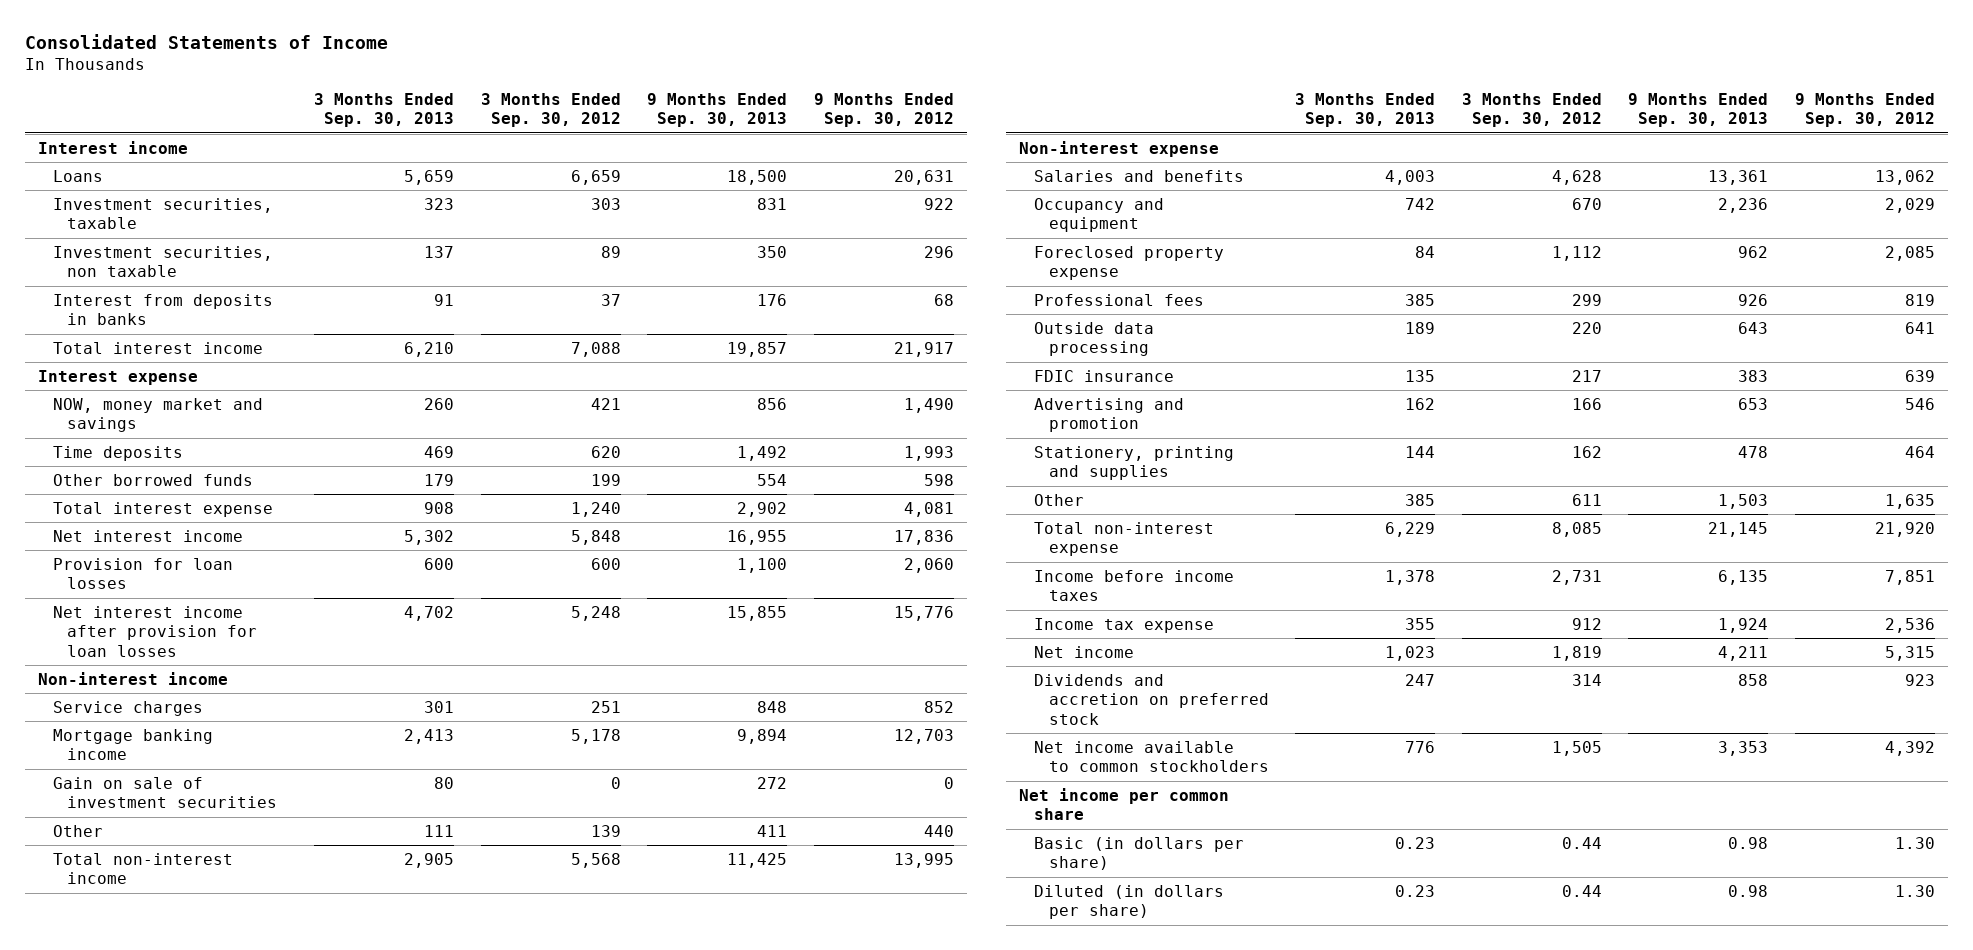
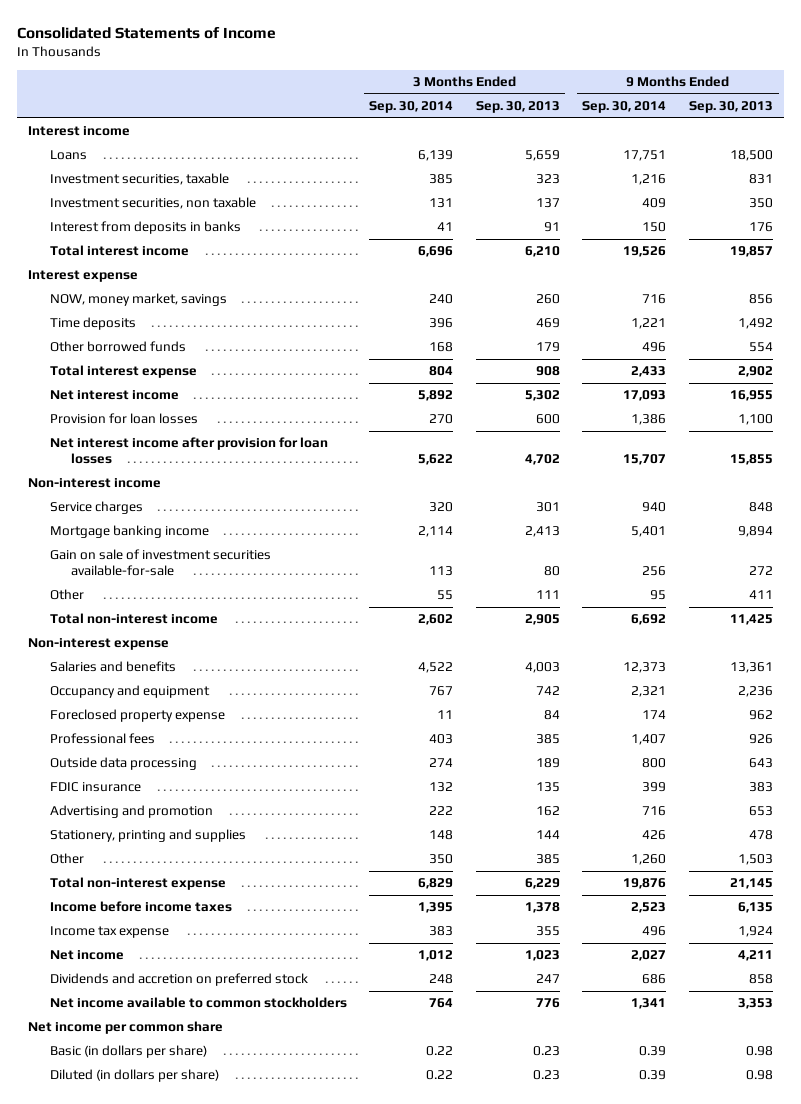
- | 3 Months Ended Sep. 30, 2013 | 3 Months Ended Sep. 30, 2012 | 9 Months Ended Sep. 30, 2013 | 9 Months Ended Sep. 30, 2012
+ | 3 Months Ended Sep. 30, 2014 | 3 Months Ended Sep. 30, 2013 | 9 Months Ended Sep. 30, 2014 | 9 Months Ended Sep. 30, 2013
- NOW, money market and savings | 260 | 421 | 856 | 1,490
+ NOW, money market, savings | 240 | 260 | 716 | 856
- Gain on sale of investment securities | 80 | 0 | 272 | 0
+ Gain on sale of investment securities available-for-sale | 113 | 80 | 256 | 272

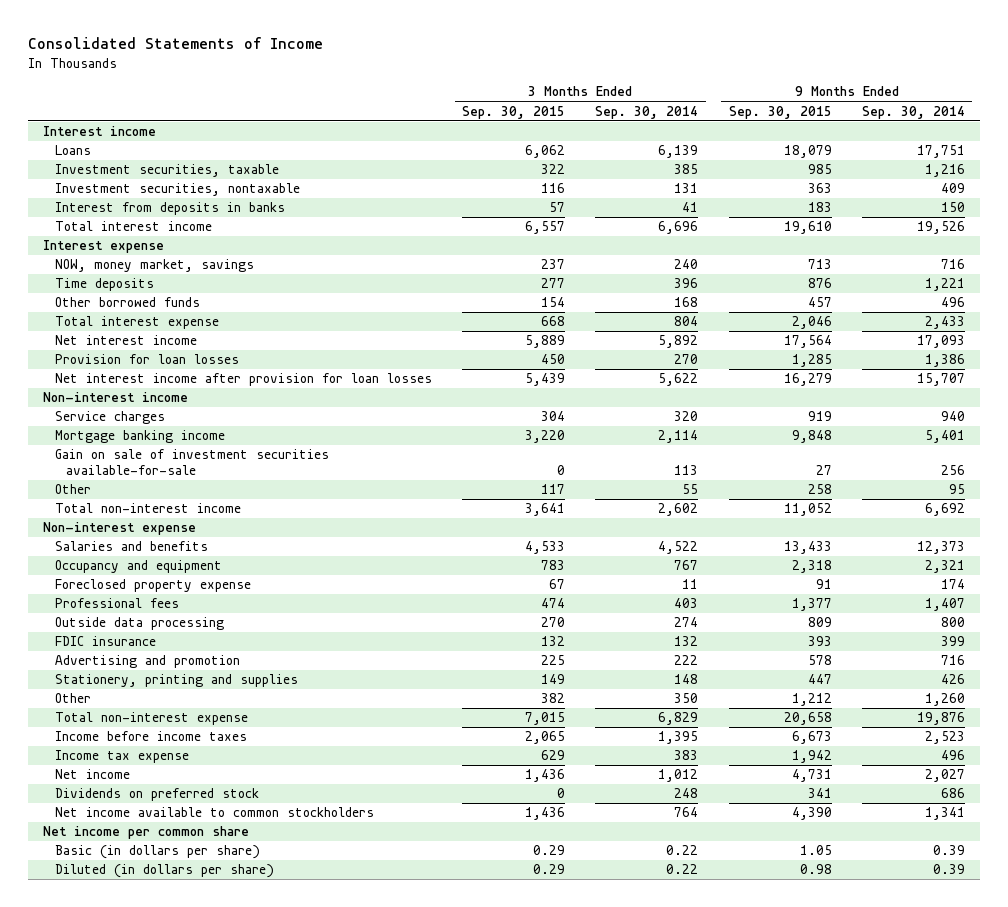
- | 3 Months Ended Sep. 30, 2014 | 3 Months Ended Sep. 30, 2013 | 9 Months Ended Sep. 30, 2014 | 9 Months Ended Sep. 30, 2013
+ | 3 Months Ended Sep. 30, 2015 | 3 Months Ended Sep. 30, 2014 | 9 Months Ended Sep. 30, 2015 | 9 Months Ended Sep. 30, 2014
- Investment securities, non taxable | 131 | 137 | 409 | 350
+ Investment securities, nontaxable | 116 | 131 | 363 | 409
- Dividends and accretion on preferred stock | 248 | 247 | 686 | 858
+ Dividends on preferred stock | 0 | 248 | 341 | 686

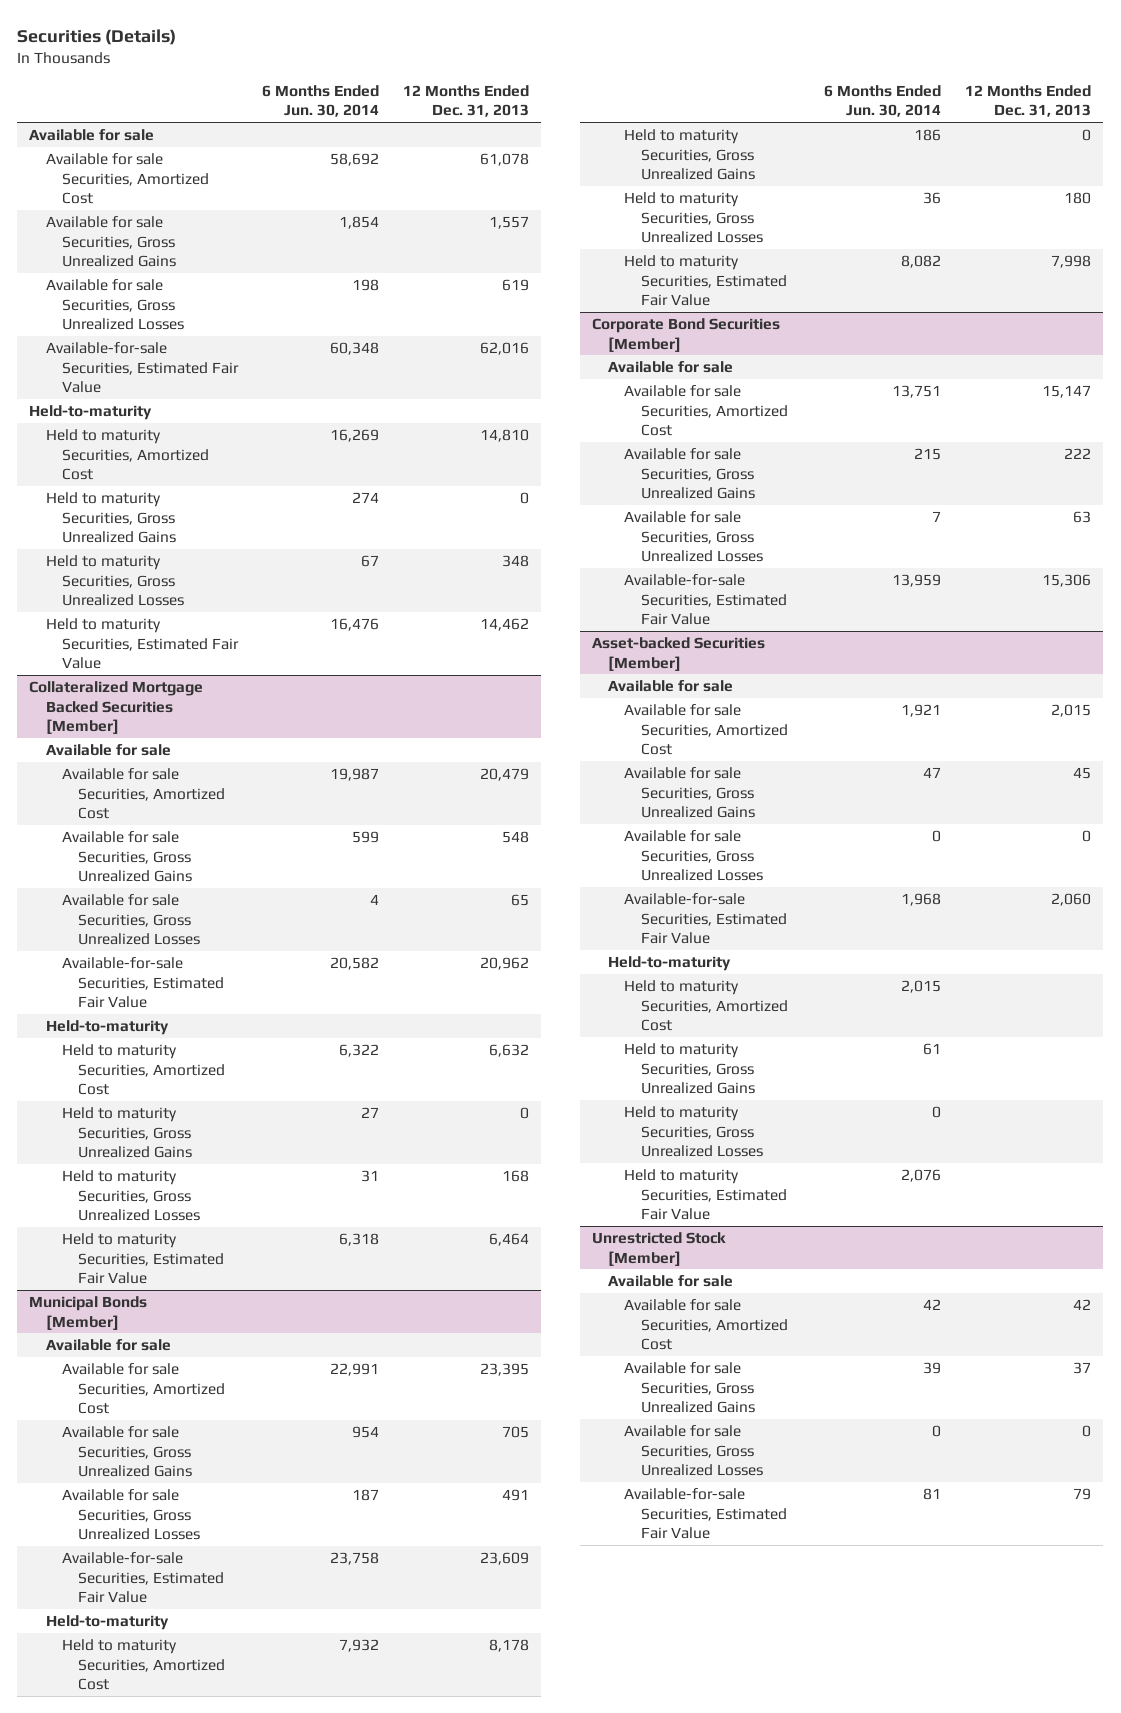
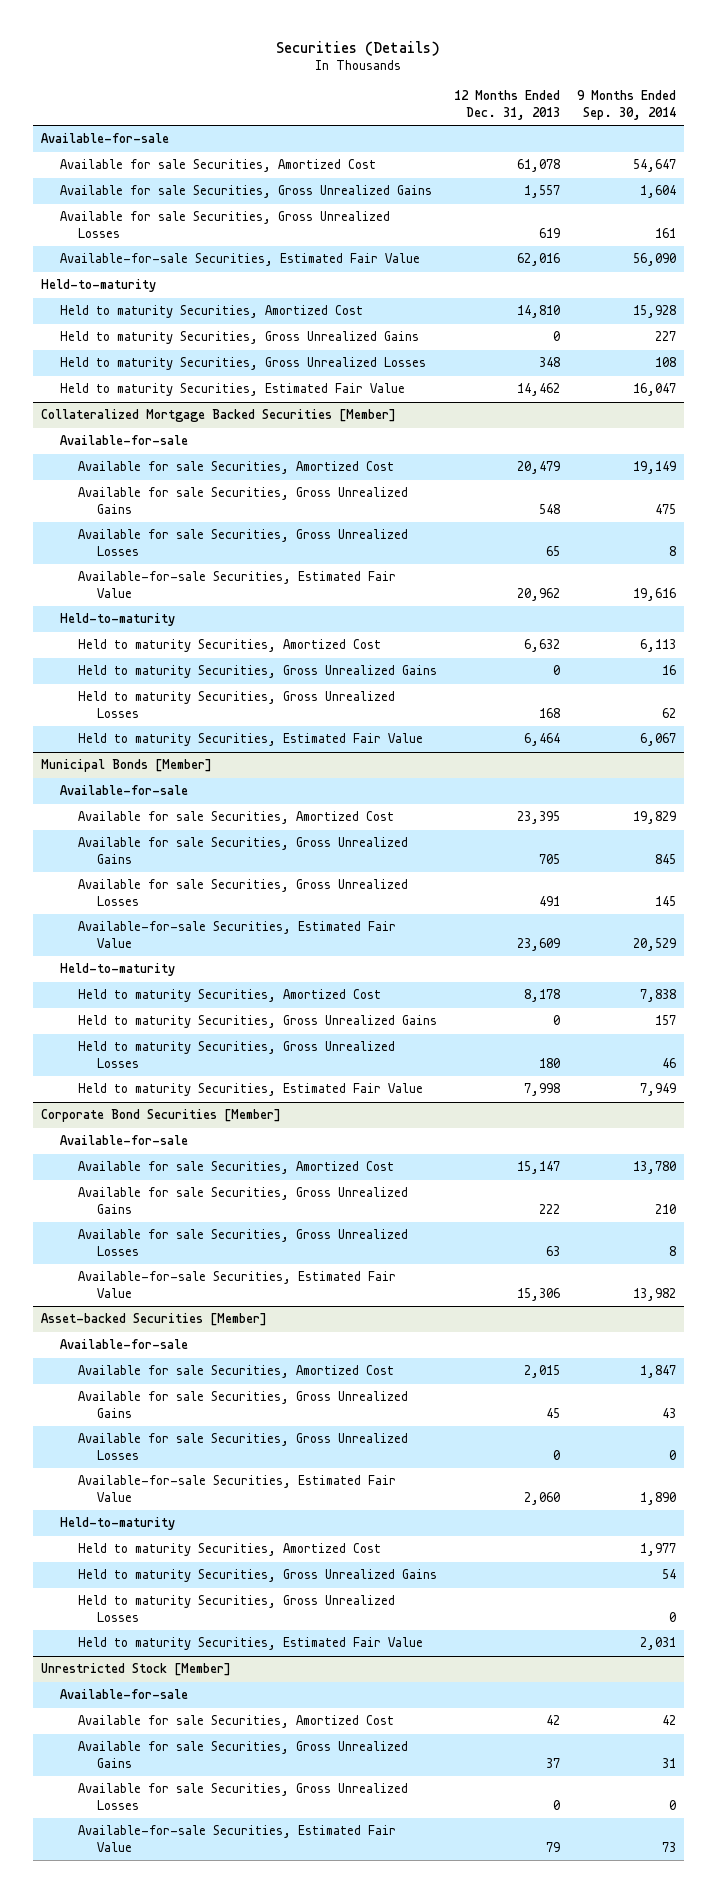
- | 6 Months Ended Jun. 30, 2014 | 12 Months Ended Dec. 31, 2013
+ | 12 Months Ended Dec. 31, 2013 | 9 Months Ended Sep. 30, 2014
- Available for sale
+ Available-for-sale
@ Collateralized Mortgage Backed Securities [Member]
- Available for sale
+ Available-for-sale
@ Municipal Bonds [Member]
- Available for sale
+ Available-for-sale
@ Corporate Bond Securities [Member]
- Available for sale
+ Available-for-sale
@ Asset-backed Securities [Member]
- Available for sale
+ Available-for-sale
@ Unrestricted Stock [Member]
- Available for sale
+ Available-for-sale

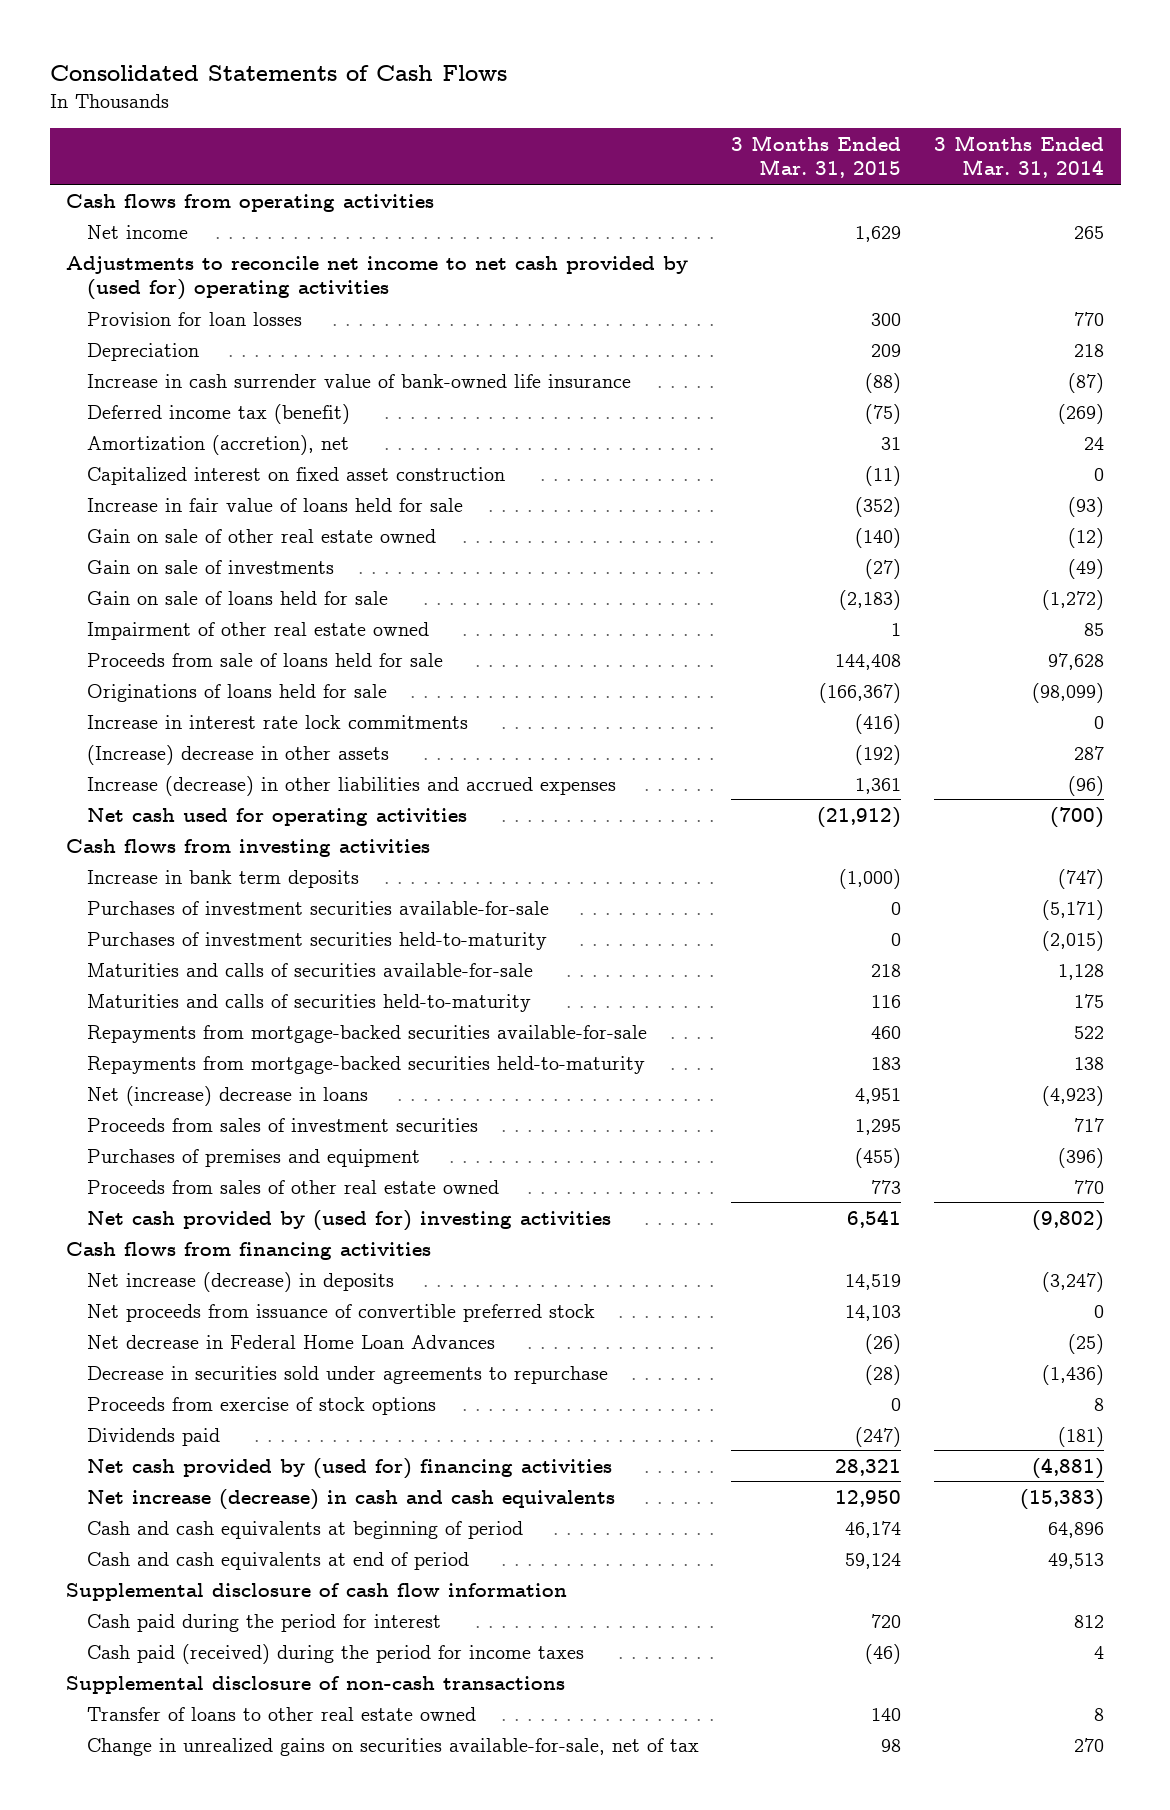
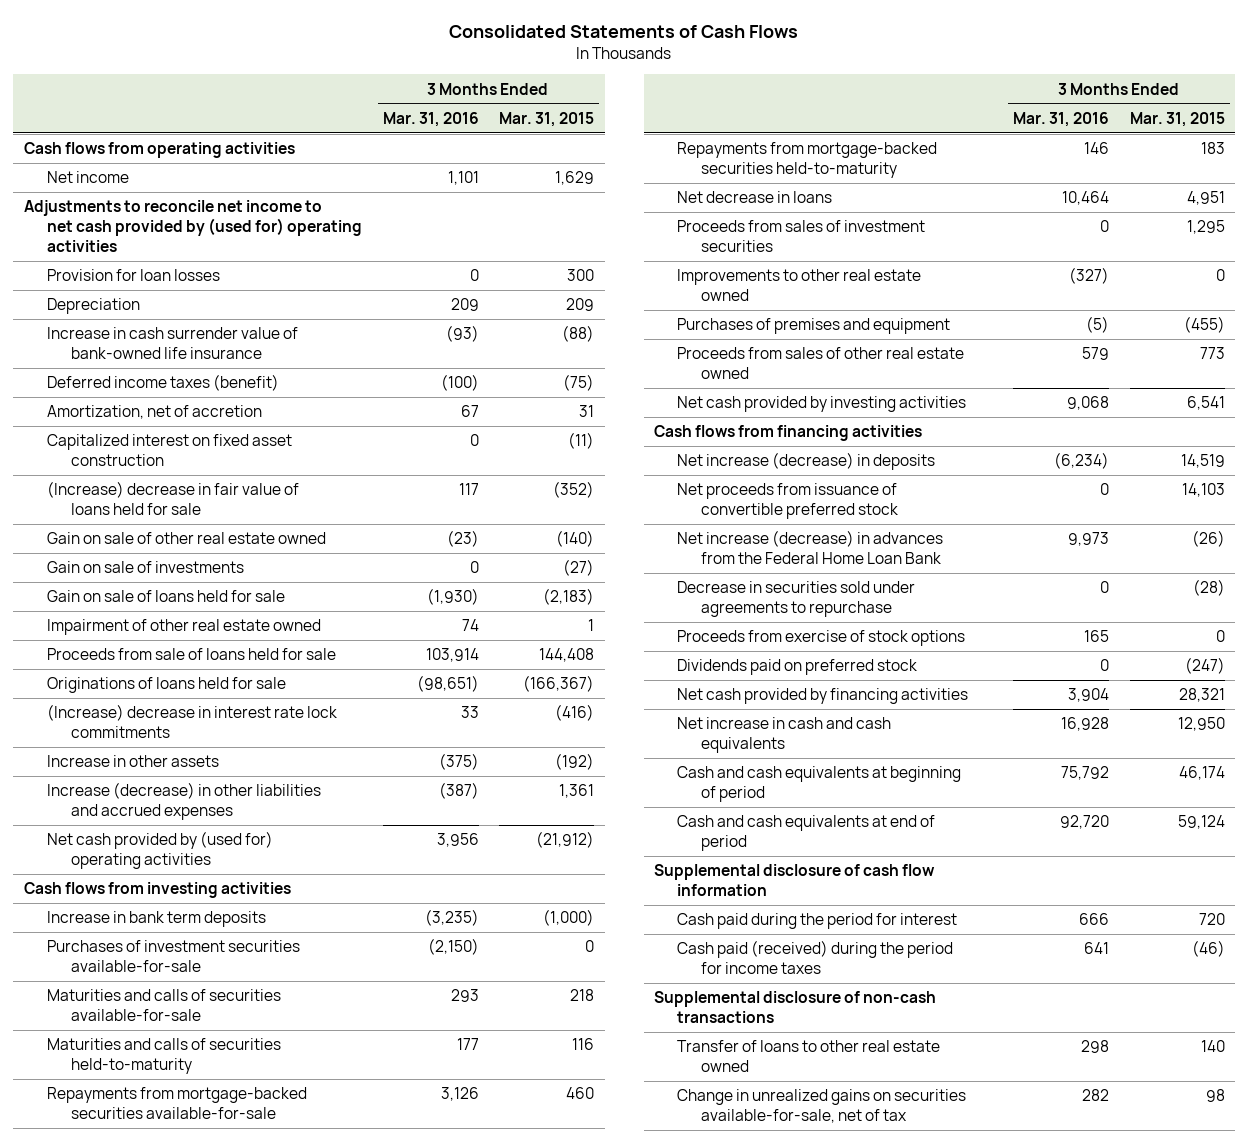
- | 3 Months Ended Mar. 31, 2015 | 3 Months Ended Mar. 31, 2014
+ | 3 Months Ended Mar. 31, 2016 | 3 Months Ended Mar. 31, 2015
- Deferred income tax (benefit) | (75) | (269)
- Amortization (accretion), net | 31 | 24
+ Deferred income taxes (benefit) | (100) | (75)
+ Amortization, net of accretion | 67 | 31
- Increase in fair value of loans held for sale | (352) | (93)
+ (Increase) decrease in fair value of loans held for sale | 117 | (352)
- Increase in interest rate lock commitments | (416) | 0
- (Increase) decrease in other assets | (192) | 287
+ (Increase) decrease in interest rate lock commitments | 33 | (416)
+ Increase in other assets | (375) | (192)
- Net cash used for operating activities | (21,912) | (700)
+ Net cash provided by (used for) operating activities | 3,956 | (21,912)
- Purchases of investment securities held-to-maturity | 0 | (2,015)
- Net (increase) decrease in loans | 4,951 | (4,923)
+ Net decrease in loans | 10,464 | 4,951
+ Improvements to other real estate owned | (327) | 0
- Net cash provided by (used for) investing activities | 6,541 | (9,802)
+ Net cash provided by investing activities | 9,068 | 6,541
- Net decrease in Federal Home Loan Advances | (26) | (25)
+ Net increase (decrease) in advances from the Federal Home Loan Bank | 9,973 | (26)
- Dividends paid | (247) | (181)
- Net cash provided by (used for) financing activities | 28,321 | (4,881)
- Net increase (decrease) in cash and cash equivalents | 12,950 | (15,383)
+ Dividends paid on preferred stock | 0 | (247)
+ Net cash provided by financing activities | 3,904 | 28,321
+ Net increase in cash and cash equivalents | 16,928 | 12,950

